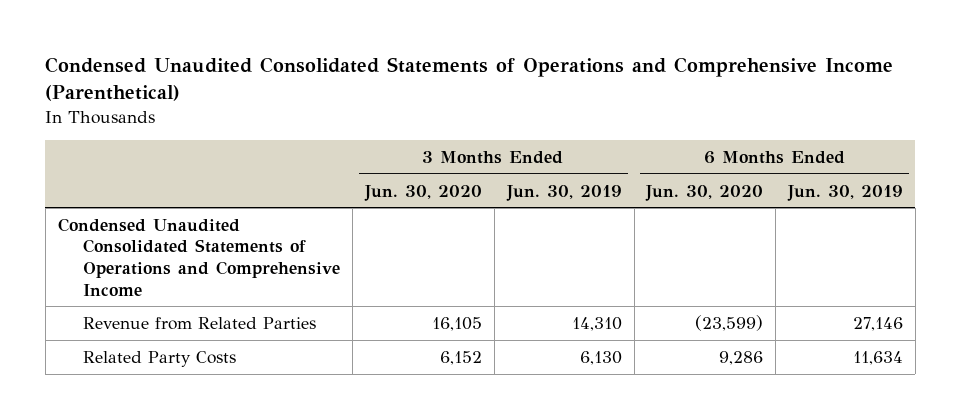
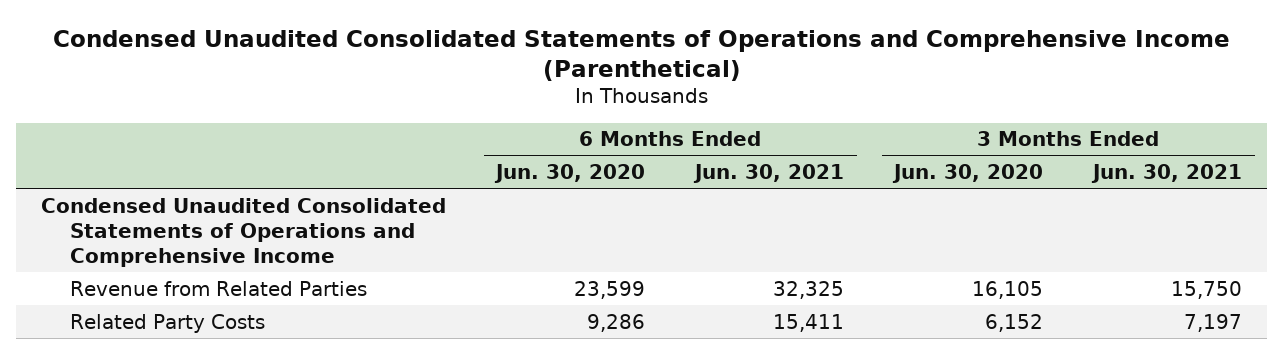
- | 3 Months Ended Jun. 30, 2020 | 3 Months Ended Jun. 30, 2019 | 6 Months Ended Jun. 30, 2020 | 6 Months Ended Jun. 30, 2019
+ | 6 Months Ended Jun. 30, 2020 | 6 Months Ended Jun. 30, 2021 | 3 Months Ended Jun. 30, 2020 | 3 Months Ended Jun. 30, 2021
- Revenue from Related Parties | 16,105 | 14,310 | (23,599) | 27,146
+ Revenue from Related Parties | 23,599 | 32,325 | 16,105 | 15,750

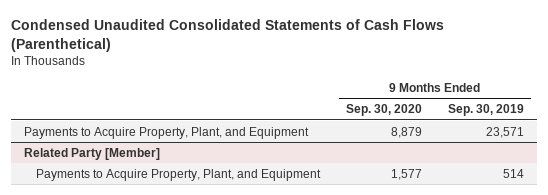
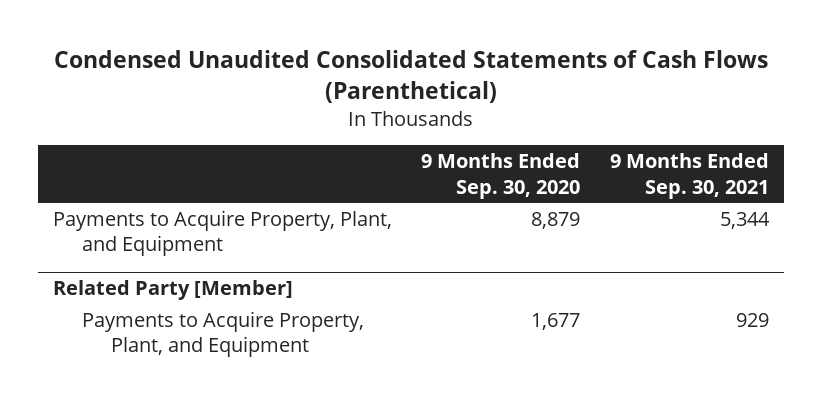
- | 9 Months Ended Sep. 30, 2020 | 9 Months Ended Sep. 30, 2019
+ | 9 Months Ended Sep. 30, 2020 | 9 Months Ended Sep. 30, 2021
@ Related Party [Member]
- Payments to Acquire Property, Plant, and Equipment | 1,577 | 514
+ Payments to Acquire Property, Plant, and Equipment | 1,677 | 929

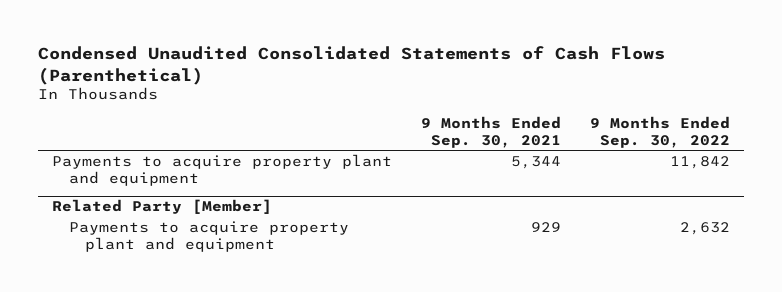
- | 9 Months Ended Sep. 30, 2020 | 9 Months Ended Sep. 30, 2021
+ | 9 Months Ended Sep. 30, 2021 | 9 Months Ended Sep. 30, 2022
- Payments to Acquire Property, Plant, and Equipment | 8,879 | 5,344
+ Payments to acquire property plant and equipment | 5,344 | 11,842
@ Related Party [Member]
- Payments to Acquire Property, Plant, and Equipment | 1,677 | 929
+ Payments to acquire property plant and equipment | 929 | 2,632

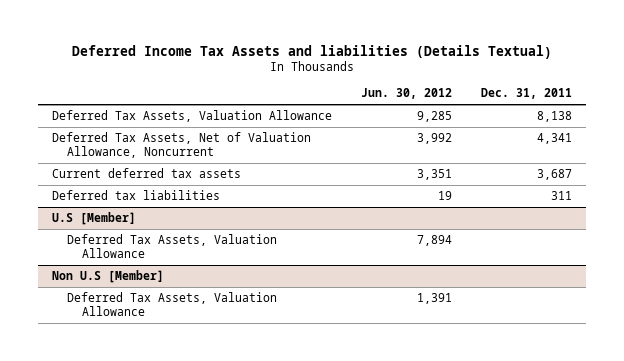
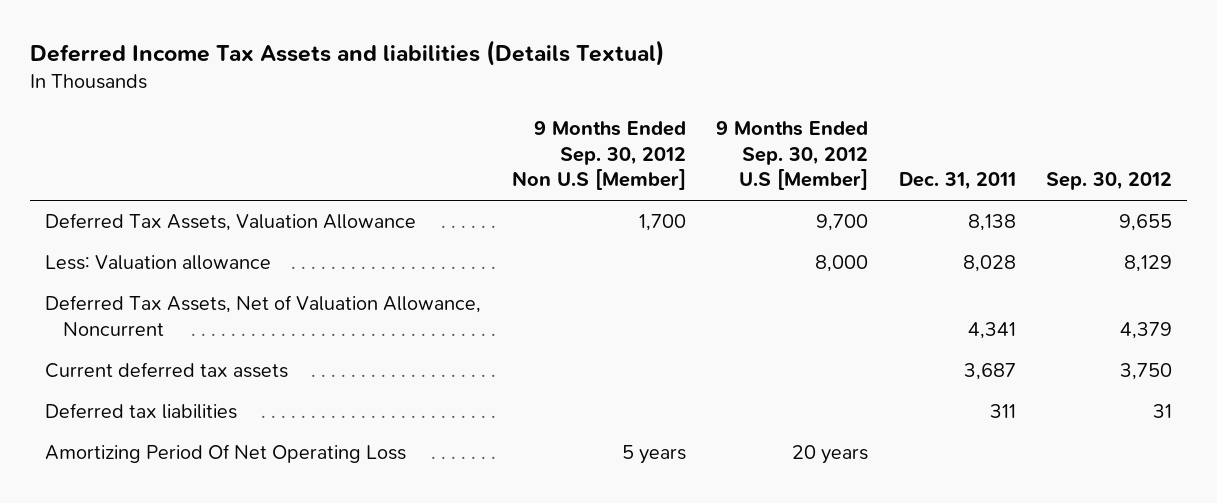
- | Jun. 30, 2012 | Dec. 31, 2011
+ | 9 Months Ended Sep. 30, 2012 Non U.S [Member] | 9 Months Ended Sep. 30, 2012 U.S [Member] | Dec. 31, 2011 | Sep. 30, 2012
+ Less: Valuation allowance | | 8,000 | 8,028 | 8,129
- U.S [Member]
- Deferred Tax Assets, Valuation Allowance | 7,894 |
- Non U.S [Member]
- Deferred Tax Assets, Valuation Allowance | 1,391 |
+ Amortizing Period Of Net Operating Loss | 5 years | 20 years | |

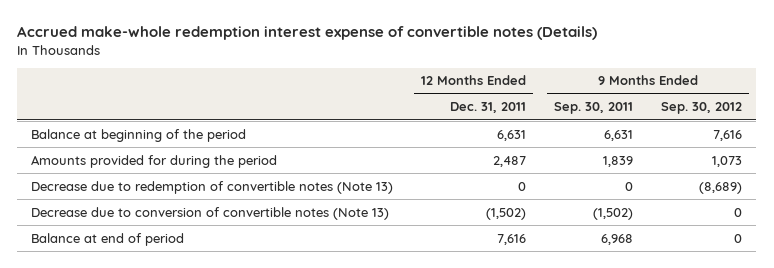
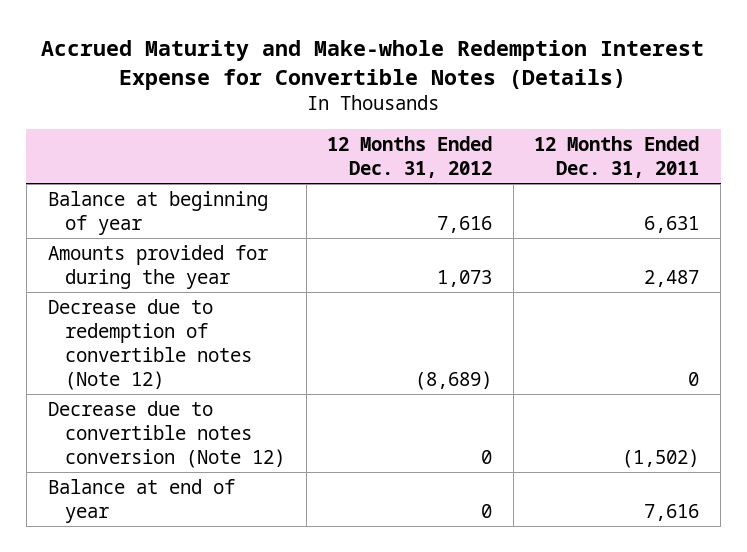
- Accrued make-whole redemption interest expense of convertible notes (Details)
+ Accrued Maturity and Make-whole Redemption Interest Expense for Convertible Notes (Details)
- | 12 Months Ended Dec. 31, 2011 | 9 Months Ended Sep. 30, 2011 | 9 Months Ended Sep. 30, 2012
+ | 12 Months Ended Dec. 31, 2012 | 12 Months Ended Dec. 31, 2011
- Balance at beginning of the period | 6,631 | 6,631 | 7,616
- Amounts provided for during the period | 2,487 | 1,839 | 1,073
- Decrease due to redemption of convertible notes (Note 13) | 0 | 0 | (8,689)
- Decrease due to conversion of convertible notes (Note 13) | (1,502) | (1,502) | 0
- Balance at end of period | 7,616 | 6,968 | 0
+ Balance at beginning of year | 7,616 | 6,631
+ Amounts provided for during the year | 1,073 | 2,487
+ Decrease due to redemption of convertible notes (Note 12) | (8,689) | 0
+ Decrease due to convertible notes conversion (Note 12) | 0 | (1,502)
+ Balance at end of year | 0 | 7,616

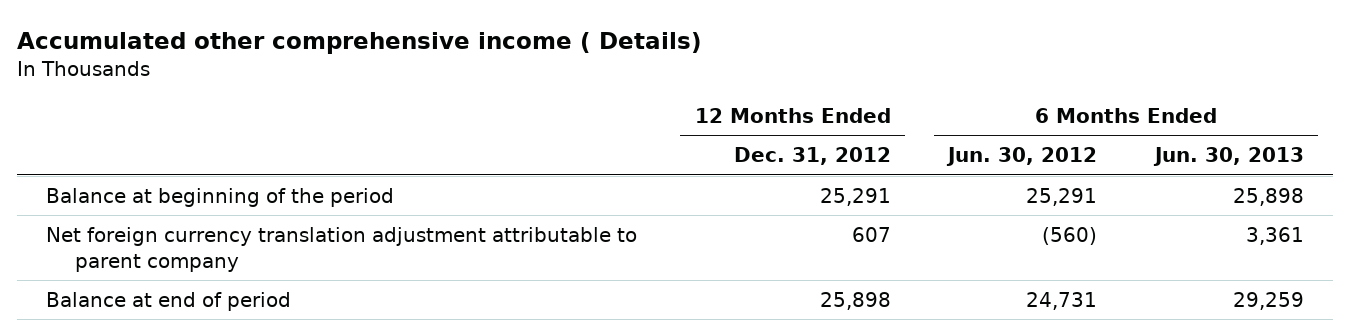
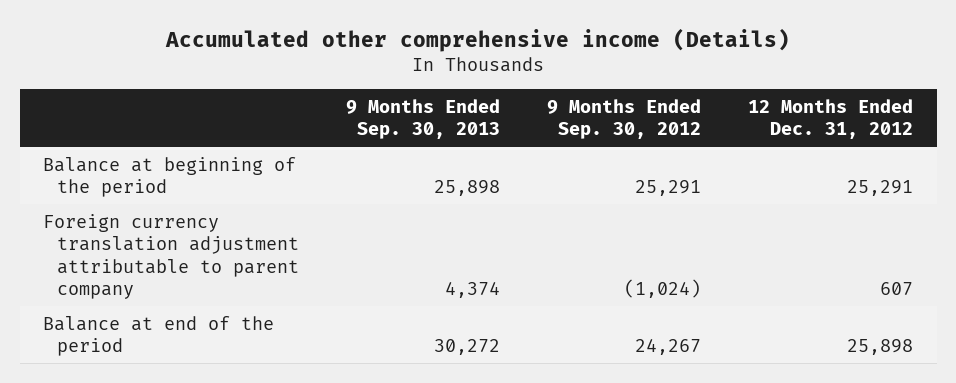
- Accumulated other comprehensive income ( Details)
+ Accumulated other comprehensive income (Details)
- | 12 Months Ended Dec. 31, 2012 | 6 Months Ended Jun. 30, 2012 | 6 Months Ended Jun. 30, 2013
+ | 9 Months Ended Sep. 30, 2013 | 9 Months Ended Sep. 30, 2012 | 12 Months Ended Dec. 31, 2012
- Net foreign currency translation adjustment attributable to parent company | 607 | (560) | 3,361
- Balance at end of period | 25,898 | 24,731 | 29,259
+ Foreign currency translation adjustment attributable to parent company | 4,374 | (1,024) | 607
+ Balance at end of the period | 30,272 | 24,267 | 25,898

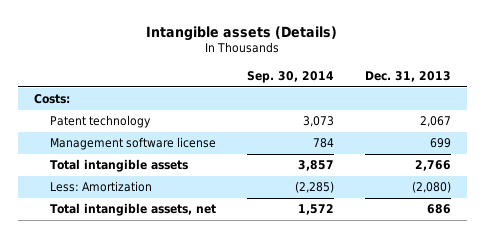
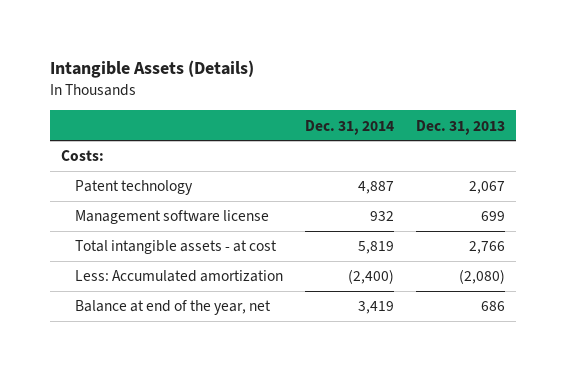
- Intangible assets (Details)
+ Intangible Assets (Details)
- | Sep. 30, 2014 | Dec. 31, 2013
+ | Dec. 31, 2014 | Dec. 31, 2013
- Total intangible assets | 3,857 | 2,766
- Less: Amortization | (2,285) | (2,080)
- Total intangible assets, net | 1,572 | 686
+ Total intangible assets - at cost | 5,819 | 2,766
+ Less: Accumulated amortization | (2,400) | (2,080)
+ Balance at end of the year, net | 3,419 | 686

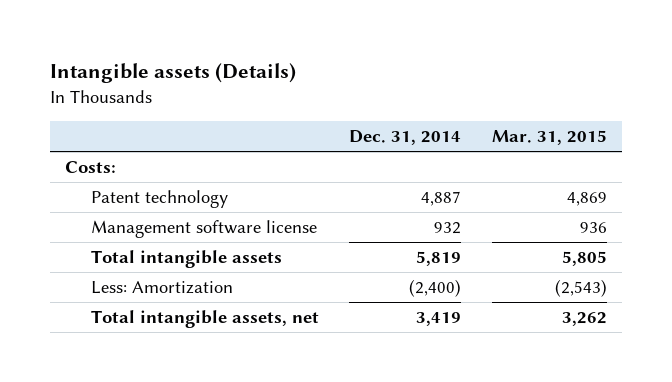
- Intangible Assets (Details)
+ Intangible assets (Details)
- | Dec. 31, 2014 | Dec. 31, 2013
+ | Dec. 31, 2014 | Mar. 31, 2015
- Total intangible assets - at cost | 5,819 | 2,766
- Less: Accumulated amortization | (2,400) | (2,080)
- Balance at end of the year, net | 3,419 | 686
+ Total intangible assets | 5,819 | 5,805
+ Less: Amortization | (2,400) | (2,543)
+ Total intangible assets, net | 3,419 | 3,262

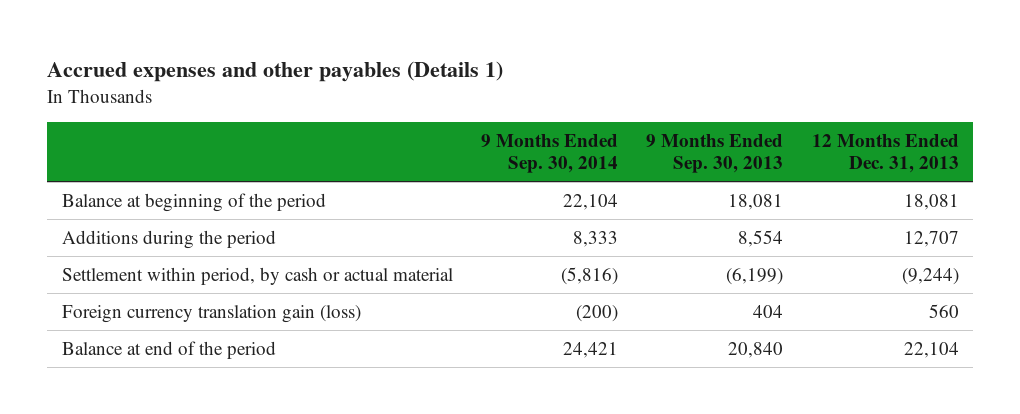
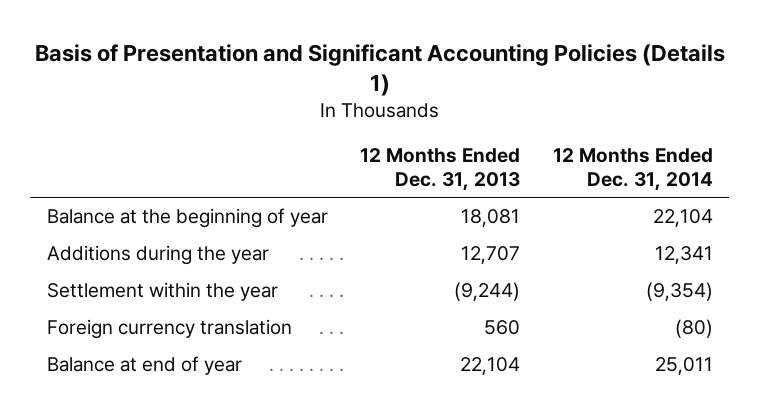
- Accrued expenses and other payables (Details 1)
+ Basis of Presentation and Significant Accounting Policies (Details 1)
- | 9 Months Ended Sep. 30, 2014 | 9 Months Ended Sep. 30, 2013 | 12 Months Ended Dec. 31, 2013
+ | 12 Months Ended Dec. 31, 2013 | 12 Months Ended Dec. 31, 2014
- Balance at beginning of the period | 22,104 | 18,081 | 18,081
- Additions during the period | 8,333 | 8,554 | 12,707
- Settlement within period, by cash or actual material | (5,816) | (6,199) | (9,244)
- Foreign currency translation gain (loss) | (200) | 404 | 560
- Balance at end of the period | 24,421 | 20,840 | 22,104
+ Balance at the beginning of year | 18,081 | 22,104
+ Additions during the year | 12,707 | 12,341
+ Settlement within the year | (9,244) | (9,354)
+ Foreign currency translation | 560 | (80)
+ Balance at end of year | 22,104 | 25,011

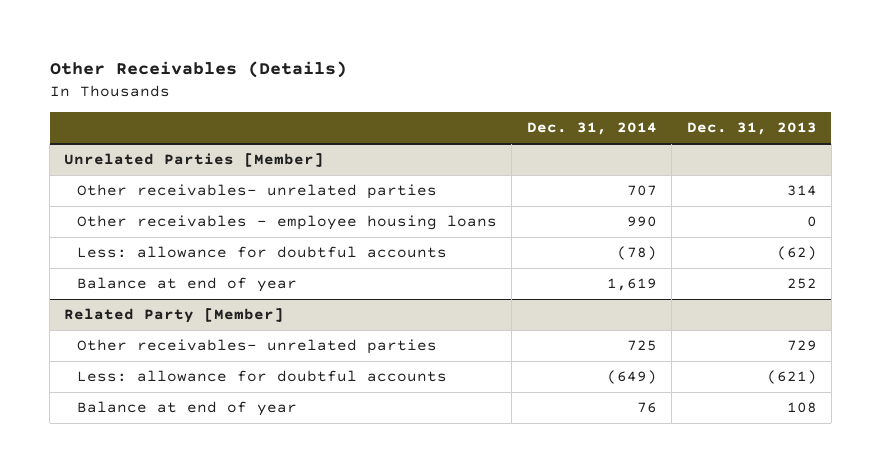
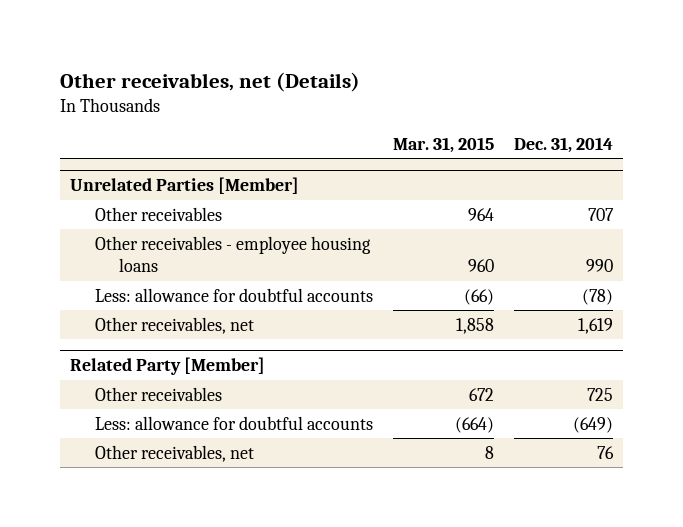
- Other Receivables (Details)
+ Other receivables, net (Details)
- | Dec. 31, 2014 | Dec. 31, 2013
+ | Mar. 31, 2015 | Dec. 31, 2014
@ Unrelated Parties [Member]
- Other receivables- unrelated parties | 707 | 314
+ Other receivables | 964 | 707
- Balance at end of year | 1,619 | 252
+ Other receivables, net | 1,858 | 1,619
@ Related Party [Member]
- Other receivables- unrelated parties | 725 | 729
+ Other receivables | 672 | 725
- Balance at end of year | 76 | 108
+ Other receivables, net | 8 | 76

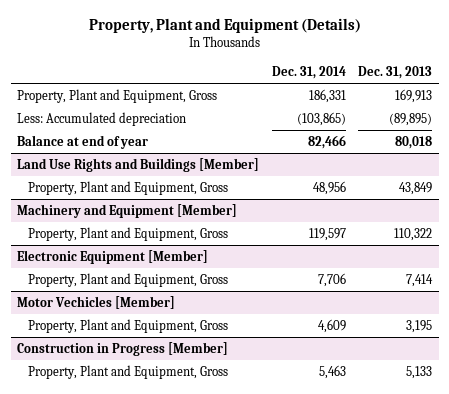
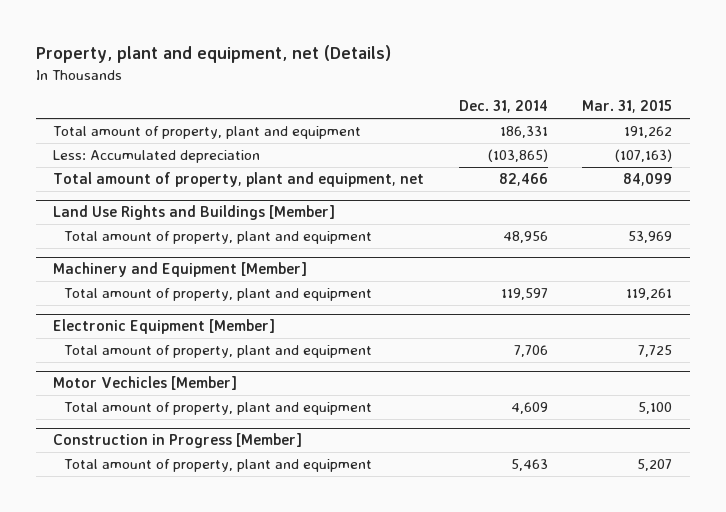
- Property, Plant and Equipment (Details)
+ Property, plant and equipment, net (Details)
- | Dec. 31, 2014 | Dec. 31, 2013
+ | Dec. 31, 2014 | Mar. 31, 2015
- Property, Plant and Equipment, Gross | 186,331 | 169,913
+ Total amount of property, plant and equipment | 186,331 | 191,262
- Balance at end of year | 82,466 | 80,018
+ Total amount of property, plant and equipment, net | 82,466 | 84,099
@ Land Use Rights and Buildings [Member]
- Property, Plant and Equipment, Gross | 48,956 | 43,849
+ Total amount of property, plant and equipment | 48,956 | 53,969
@ Machinery and Equipment [Member]
- Property, Plant and Equipment, Gross | 119,597 | 110,322
+ Total amount of property, plant and equipment | 119,597 | 119,261
@ Electronic Equipment [Member]
- Property, Plant and Equipment, Gross | 7,706 | 7,414
+ Total amount of property, plant and equipment | 7,706 | 7,725
@ Motor Vechicles [Member]
- Property, Plant and Equipment, Gross | 4,609 | 3,195
+ Total amount of property, plant and equipment | 4,609 | 5,100
@ Construction in Progress [Member]
- Property, Plant and Equipment, Gross | 5,463 | 5,133
+ Total amount of property, plant and equipment | 5,463 | 5,207

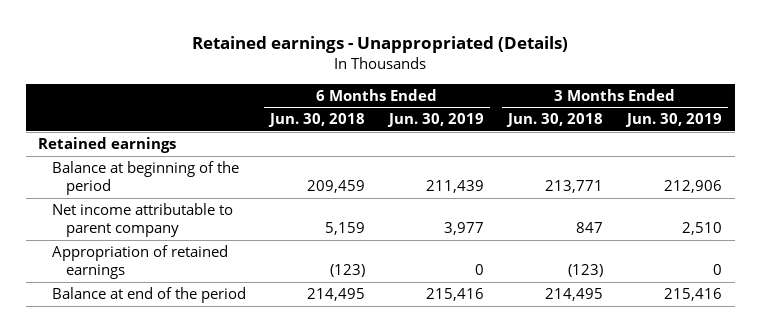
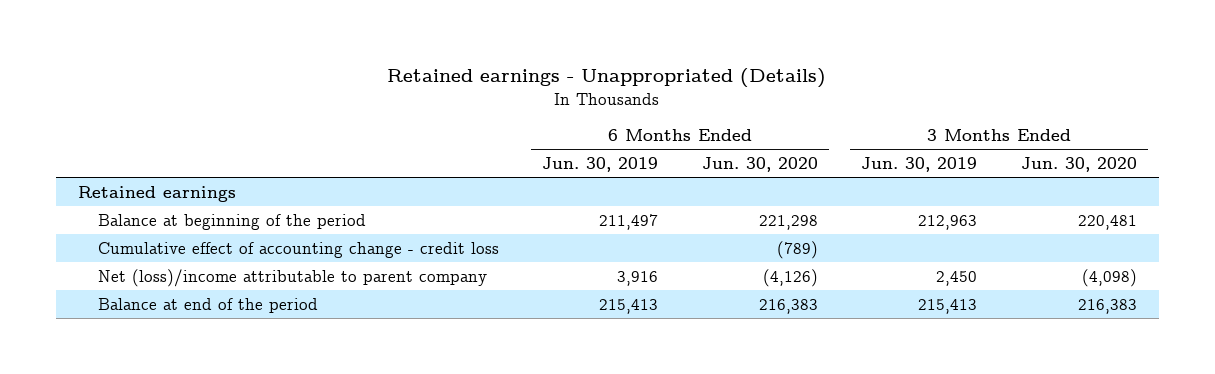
- | 6 Months Ended Jun. 30, 2018 | 6 Months Ended Jun. 30, 2019 | 3 Months Ended Jun. 30, 2018 | 3 Months Ended Jun. 30, 2019
+ | 6 Months Ended Jun. 30, 2019 | 6 Months Ended Jun. 30, 2020 | 3 Months Ended Jun. 30, 2019 | 3 Months Ended Jun. 30, 2020
- Balance at beginning of the period | 209,459 | 211,439 | 213,771 | 212,906
- Net income attributable to parent company | 5,159 | 3,977 | 847 | 2,510
- Appropriation of retained earnings | (123) | 0 | (123) | 0
- Balance at end of the period | 214,495 | 215,416 | 214,495 | 215,416
+ Balance at beginning of the period | 211,497 | 221,298 | 212,963 | 220,481
+ Cumulative effect of accounting change - credit loss | | (789) | |
+ Net (loss)/income attributable to parent company | 3,916 | (4,126) | 2,450 | (4,098)
+ Balance at end of the period | 215,413 | 216,383 | 215,413 | 216,383

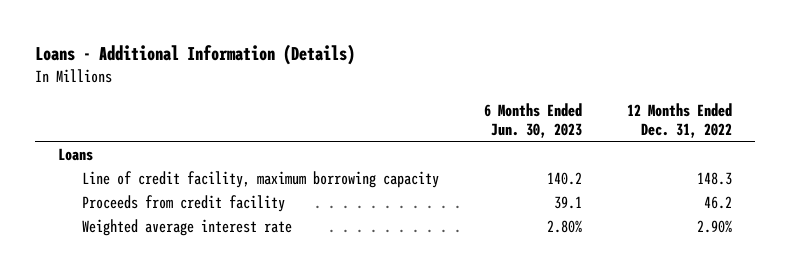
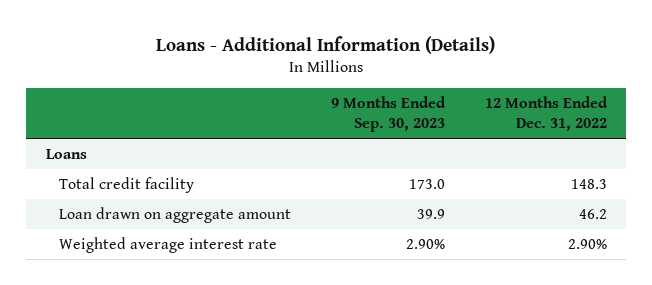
- | 6 Months Ended Jun. 30, 2023 | 12 Months Ended Dec. 31, 2022
+ | 9 Months Ended Sep. 30, 2023 | 12 Months Ended Dec. 31, 2022
- Line of credit facility, maximum borrowing capacity | 140.2 | 148.3
- Proceeds from credit facility | 39.1 | 46.2
+ Total credit facility | 173.0 | 148.3
+ Loan drawn on aggregate amount | 39.9 | 46.2

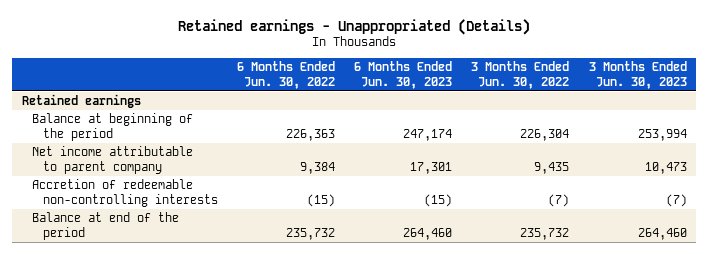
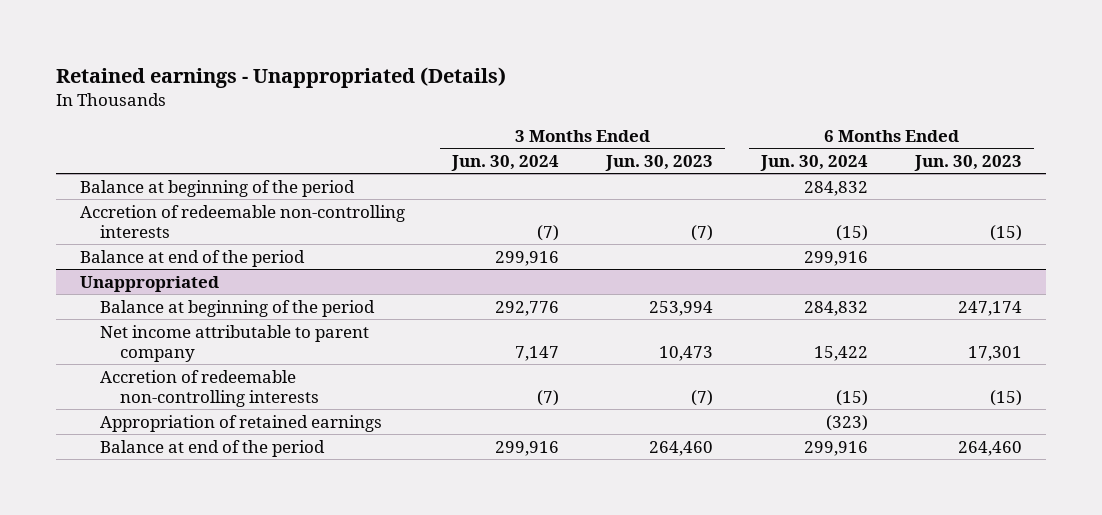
- | 6 Months Ended Jun. 30, 2022 | 6 Months Ended Jun. 30, 2023 | 3 Months Ended Jun. 30, 2022 | 3 Months Ended Jun. 30, 2023
+ | 3 Months Ended Jun. 30, 2024 | 3 Months Ended Jun. 30, 2023 | 6 Months Ended Jun. 30, 2024 | 6 Months Ended Jun. 30, 2023
- Retained earnings
+ Balance at beginning of the period | | | 284,832 |
+ Accretion of redeemable non-controlling interests | (7) | (7) | (15) | (15)
+ Balance at end of the period | 299,916 | | 299,916 |
+ Unappropriated
+ Appropriation of retained earnings | | | (323) |

